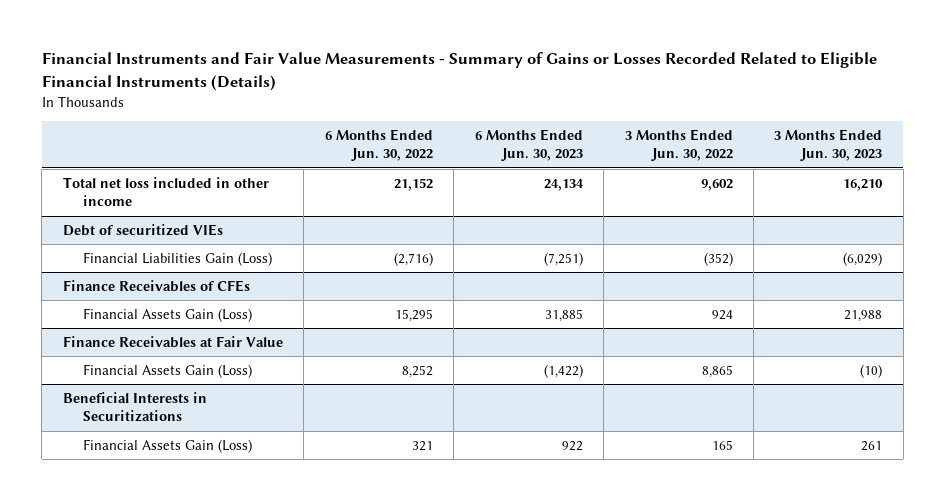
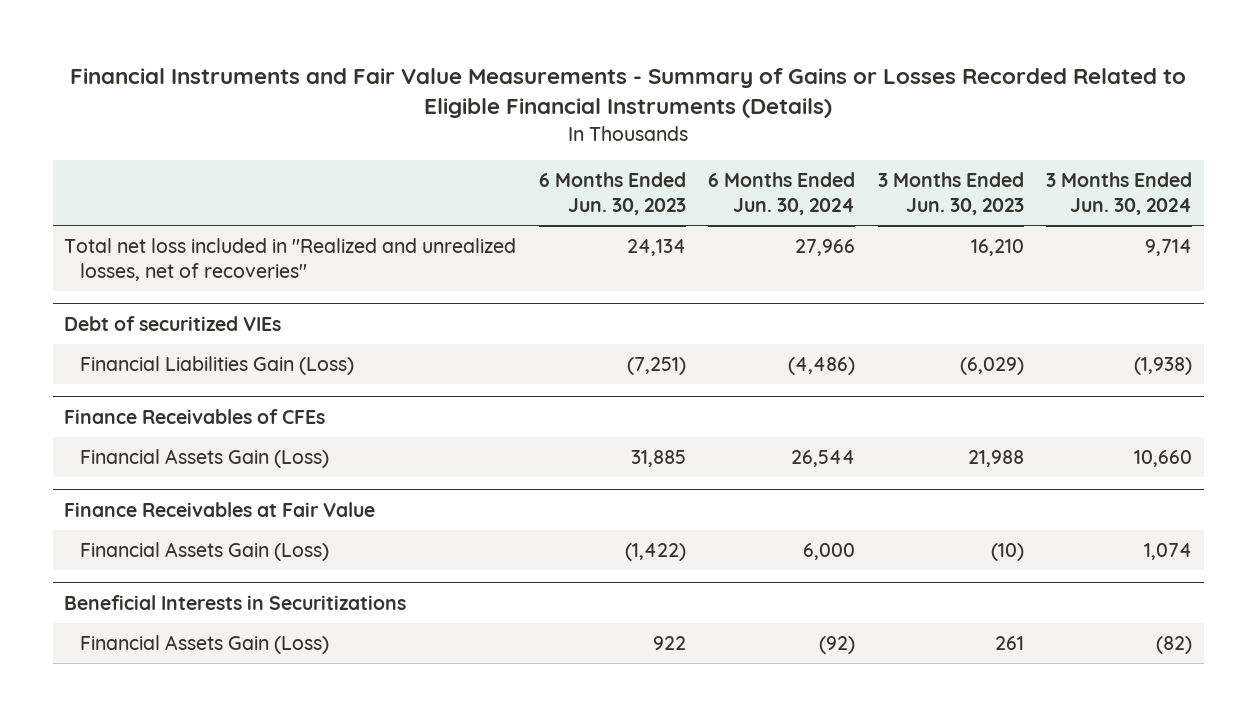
- | 6 Months Ended Jun. 30, 2022 | 6 Months Ended Jun. 30, 2023 | 3 Months Ended Jun. 30, 2022 | 3 Months Ended Jun. 30, 2023
+ | 6 Months Ended Jun. 30, 2023 | 6 Months Ended Jun. 30, 2024 | 3 Months Ended Jun. 30, 2023 | 3 Months Ended Jun. 30, 2024
- Total net loss included in other income | 21,152 | 24,134 | 9,602 | 16,210
+ Total net loss included in "Realized and unrealized losses, net of recoveries" | 24,134 | 27,966 | 16,210 | 9,714

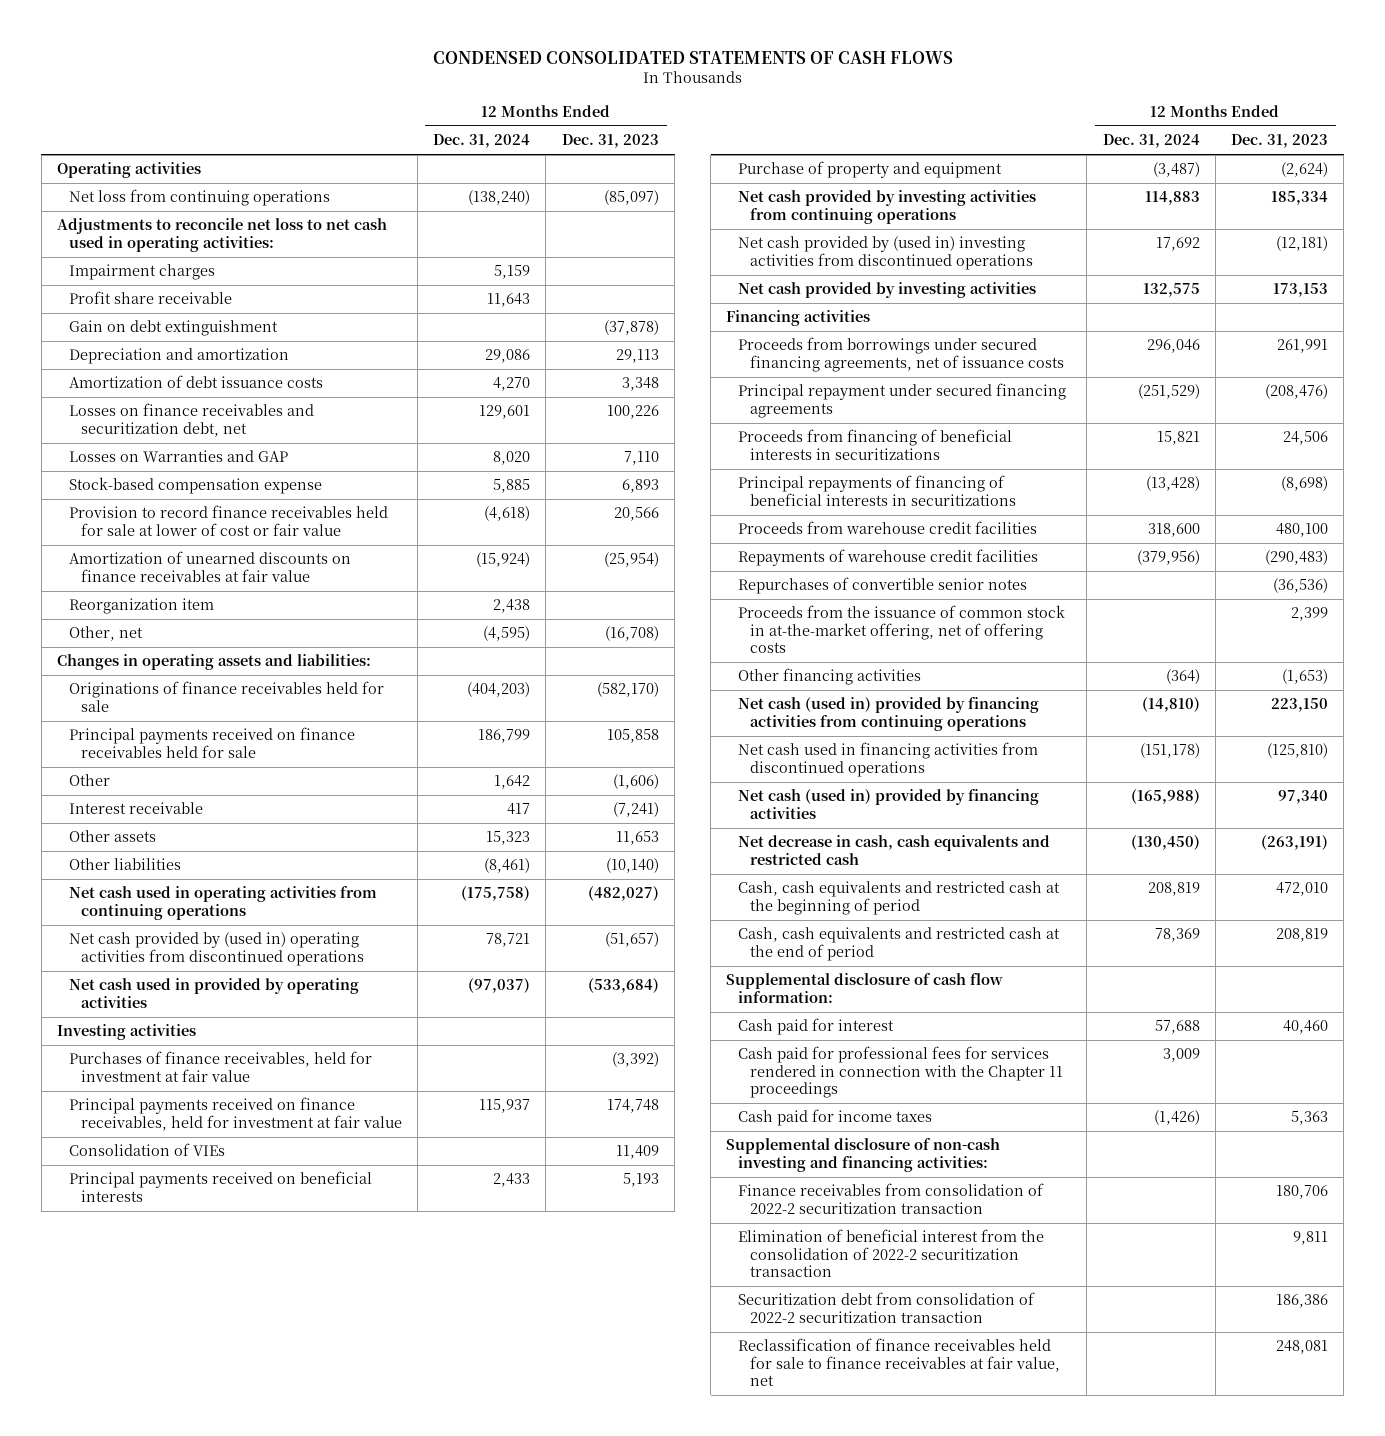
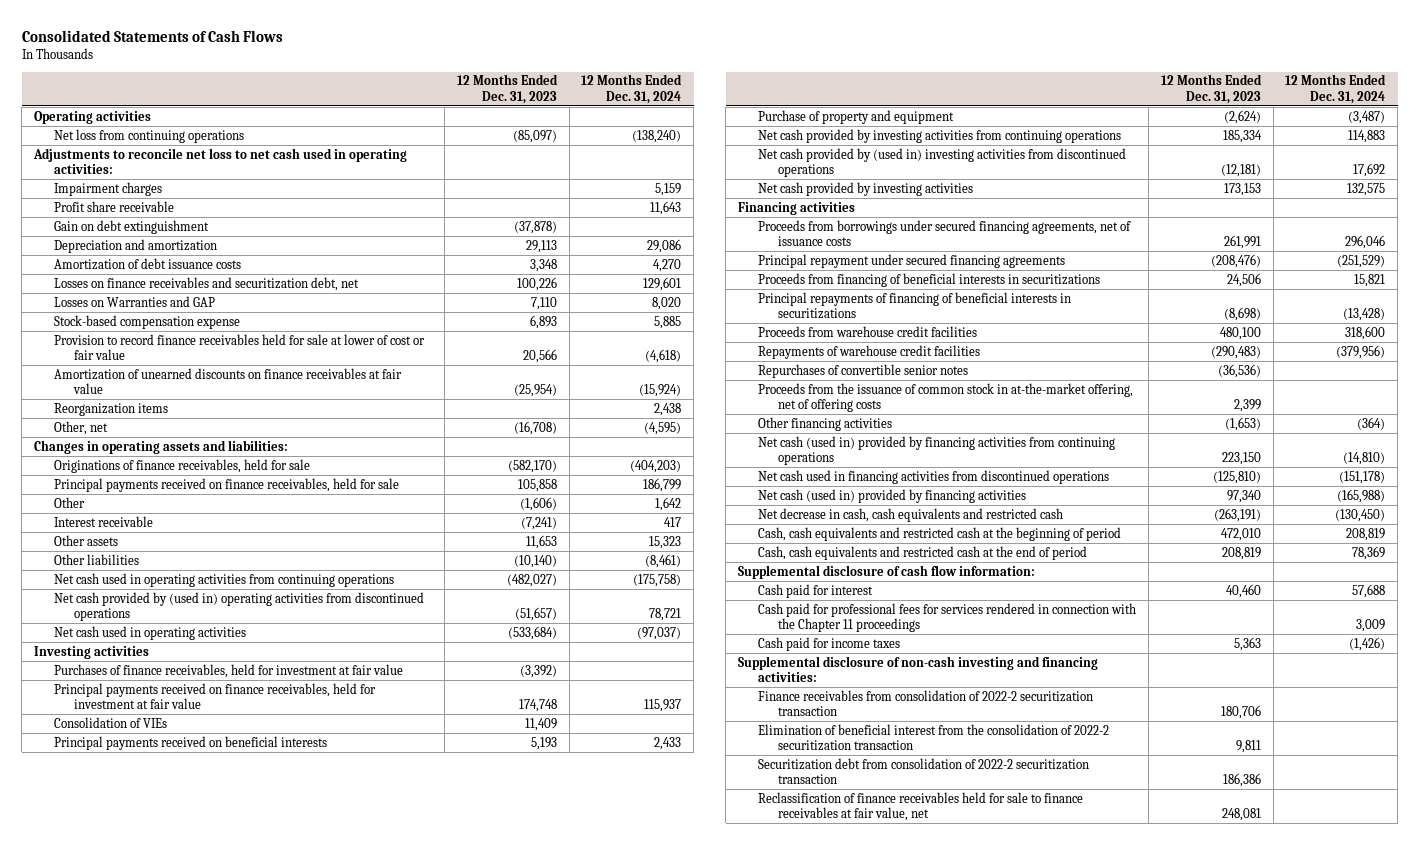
- CONDENSED CONSOLIDATED STATEMENTS OF CASH FLOWS
+ Consolidated Statements of Cash Flows
- | 12 Months Ended Dec. 31, 2024 | 12 Months Ended Dec. 31, 2023
+ | 12 Months Ended Dec. 31, 2023 | 12 Months Ended Dec. 31, 2024
- Reorganization item | 2,438 |
+ Reorganization items | | 2,438
- Originations of finance receivables held for sale | (404,203) | (582,170)
- Principal payments received on finance receivables held for sale | 186,799 | 105,858
+ Originations of finance receivables, held for sale | (582,170) | (404,203)
+ Principal payments received on finance receivables, held for sale | 105,858 | 186,799
- Net cash used in provided by operating activities | (97,037) | (533,684)
+ Net cash used in operating activities | (533,684) | (97,037)

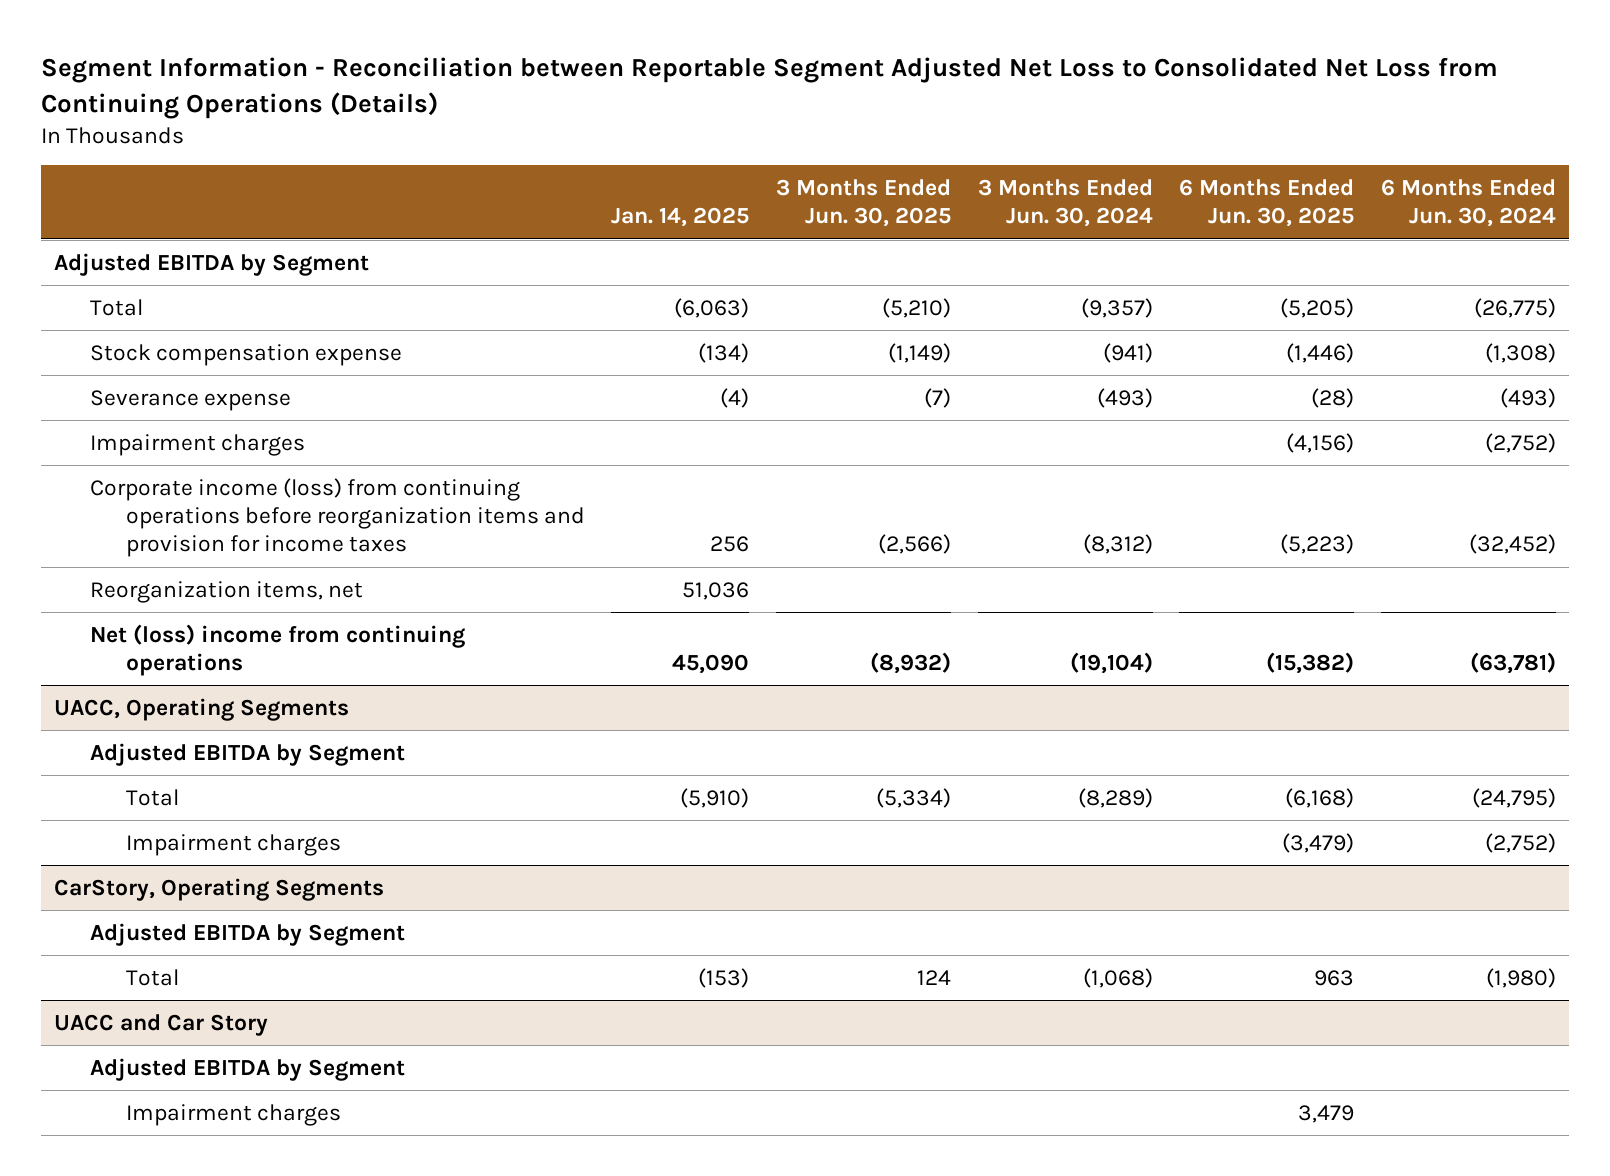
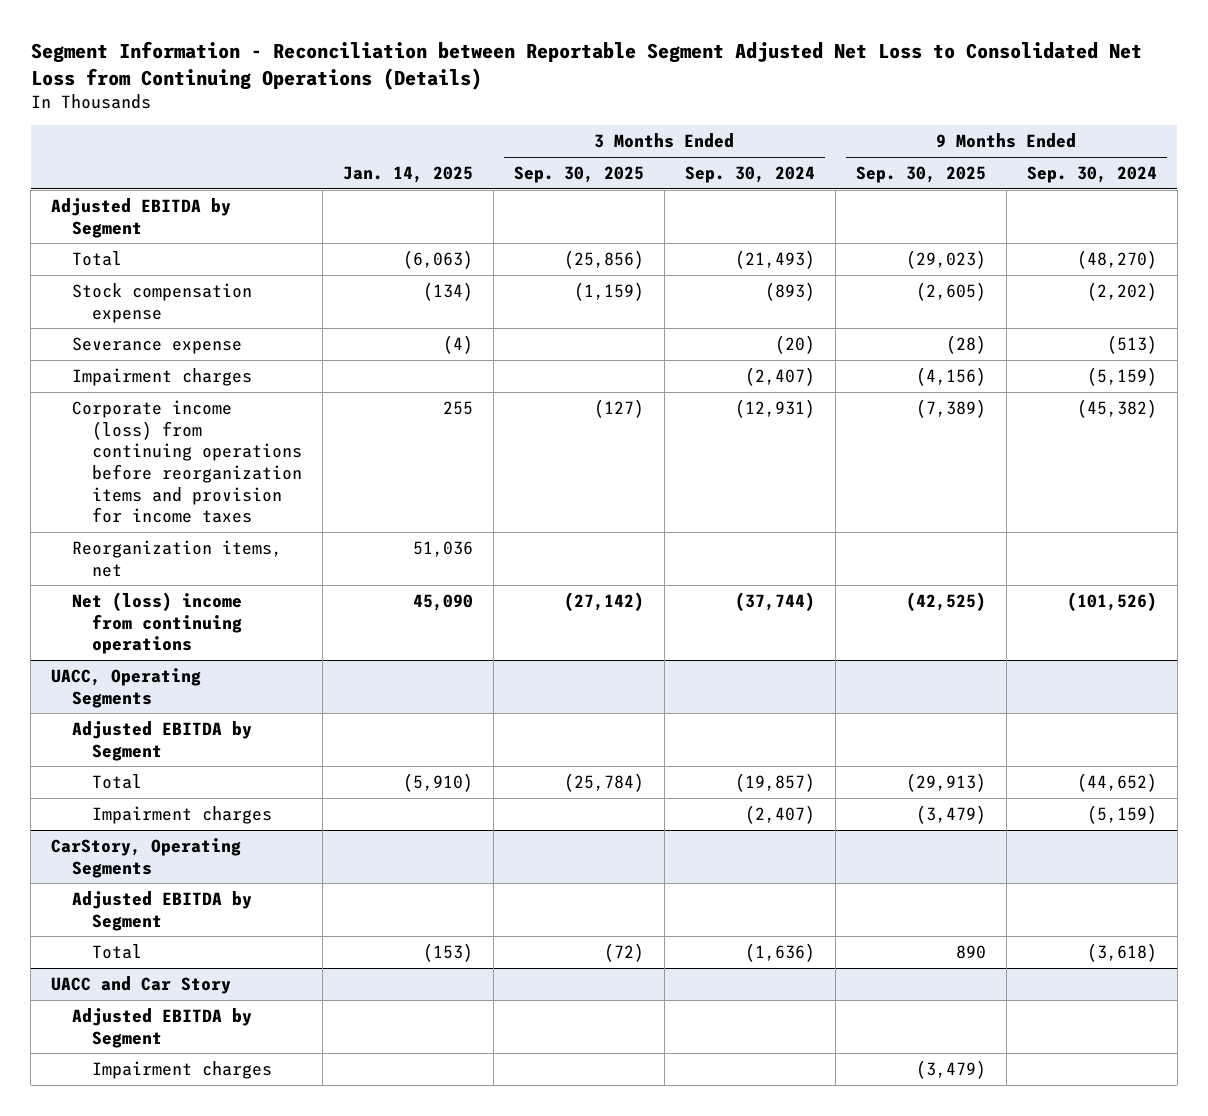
- | Jan. 14, 2025 | 3 Months Ended Jun. 30, 2025 | 3 Months Ended Jun. 30, 2024 | 6 Months Ended Jun. 30, 2025 | 6 Months Ended Jun. 30, 2024
+ | Jan. 14, 2025 | 3 Months Ended Sep. 30, 2025 | 3 Months Ended Sep. 30, 2024 | 9 Months Ended Sep. 30, 2025 | 9 Months Ended Sep. 30, 2024
- Corporate income (loss) from continuing operations before reorganization items and provision for income taxes | 256 | (2,566) | (8,312) | (5,223) | (32,452)
+ Corporate income (loss) from continuing operations before reorganization items and provision for income taxes | 255 | (127) | (12,931) | (7,389) | (45,382)

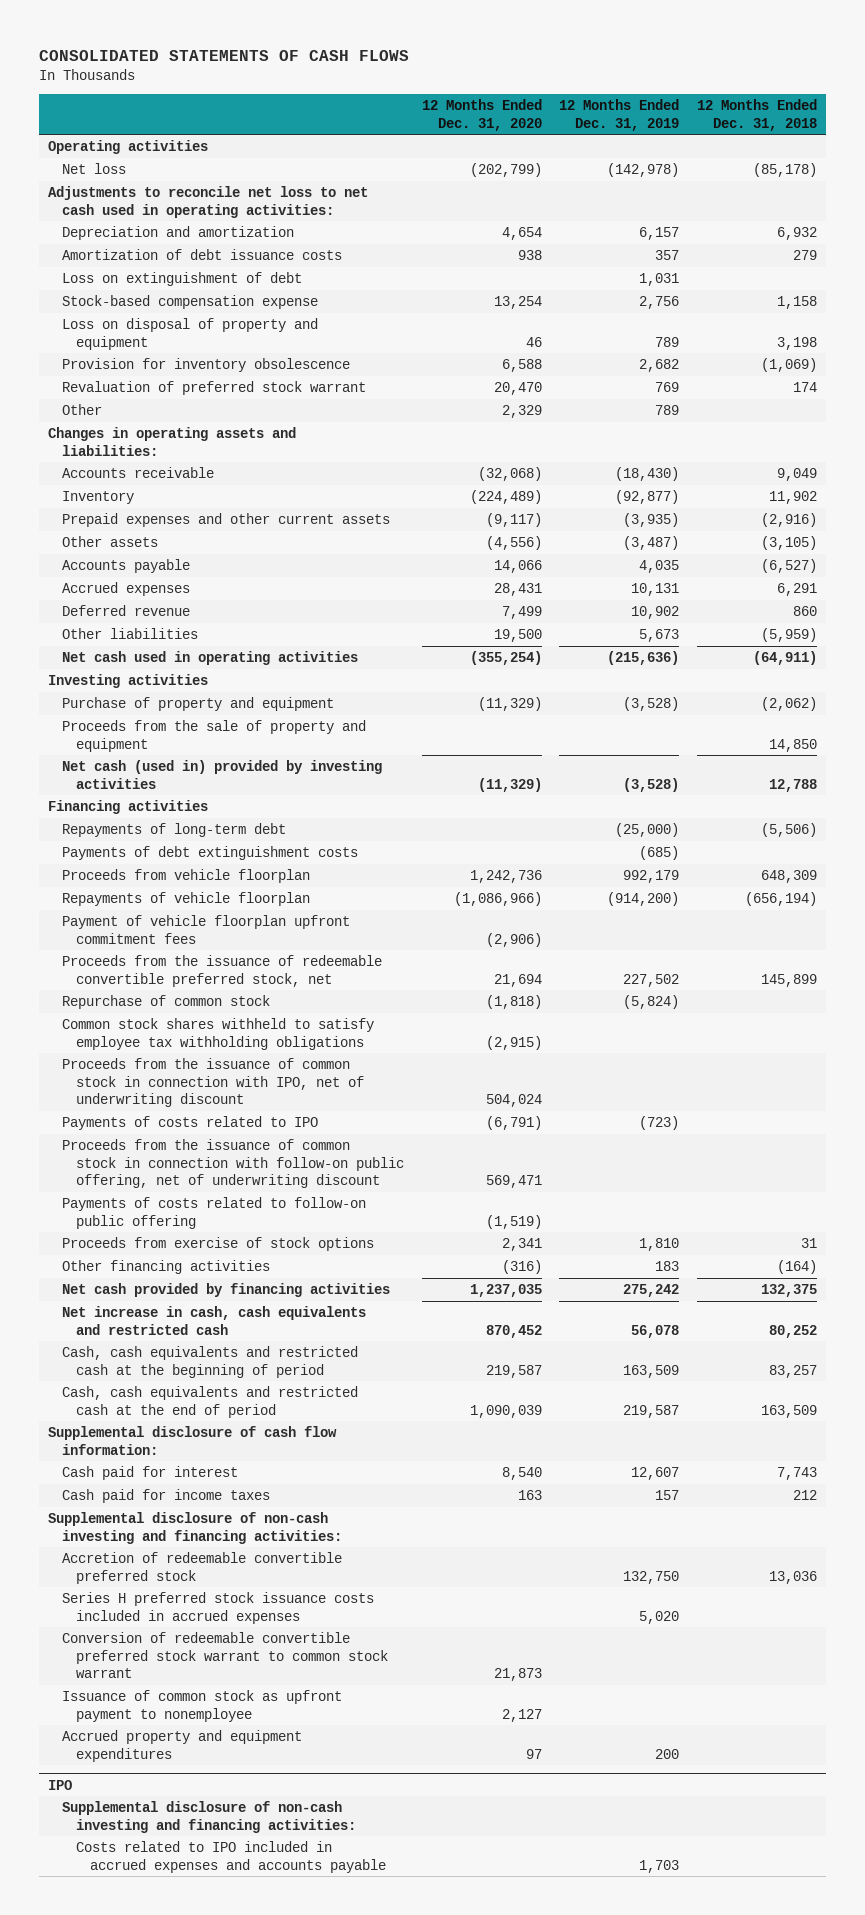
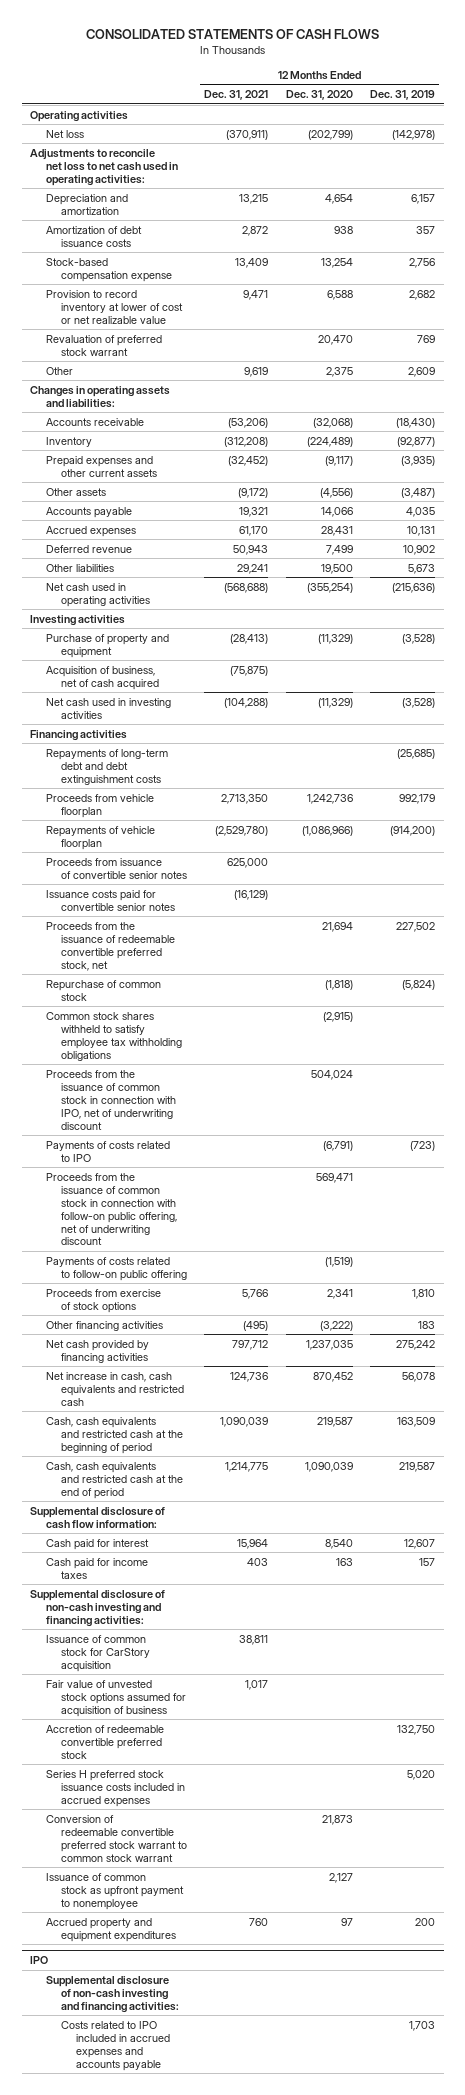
- | 12 Months Ended Dec. 31, 2020 | 12 Months Ended Dec. 31, 2019 | 12 Months Ended Dec. 31, 2018
+ | 12 Months Ended Dec. 31, 2021 | 12 Months Ended Dec. 31, 2020 | 12 Months Ended Dec. 31, 2019
- Loss on extinguishment of debt | | 1,031 |
- Loss on disposal of property and equipment | 46 | 789 | 3,198
- Provision for inventory obsolescence | 6,588 | 2,682 | (1,069)
+ Provision to record inventory at lower of cost or net realizable value | 9,471 | 6,588 | 2,682
- Other | 2,329 | 789 |
+ Other | 9,619 | 2,375 | 2,609
- Proceeds from the sale of property and equipment | | | 14,850
- Net cash (used in) provided by investing activities | (11,329) | (3,528) | 12,788
+ Acquisition of business, net of cash acquired | (75,875) | |
+ Net cash used in investing activities | (104,288) | (11,329) | (3,528)
- Repayments of long-term debt | | (25,000) | (5,506)
- Payments of debt extinguishment costs | | (685) |
+ Repayments of long-term debt and debt extinguishment costs | | | (25,685)
- Payment of vehicle floorplan upfront commitment fees | (2,906) | |
+ Proceeds from issuance of convertible senior notes | 625,000 | |
+ Issuance costs paid for convertible senior notes | (16,129) | |
- Other financing activities | (316) | 183 | (164)
+ Other financing activities | (495) | (3,222) | 183
+ Issuance of common stock for CarStory acquisition | 38,811 | |
+ Fair value of unvested stock options assumed for acquisition of business | 1,017 | |

